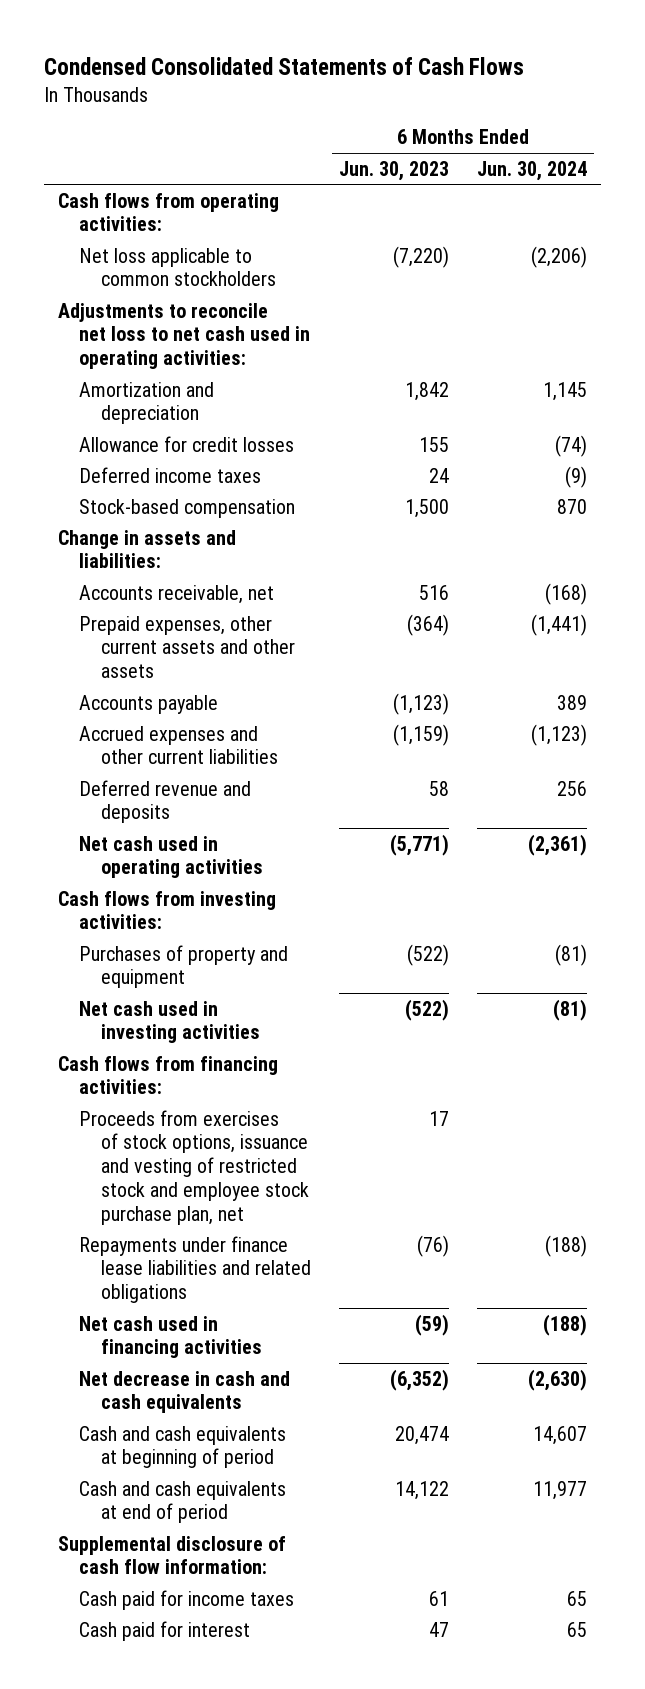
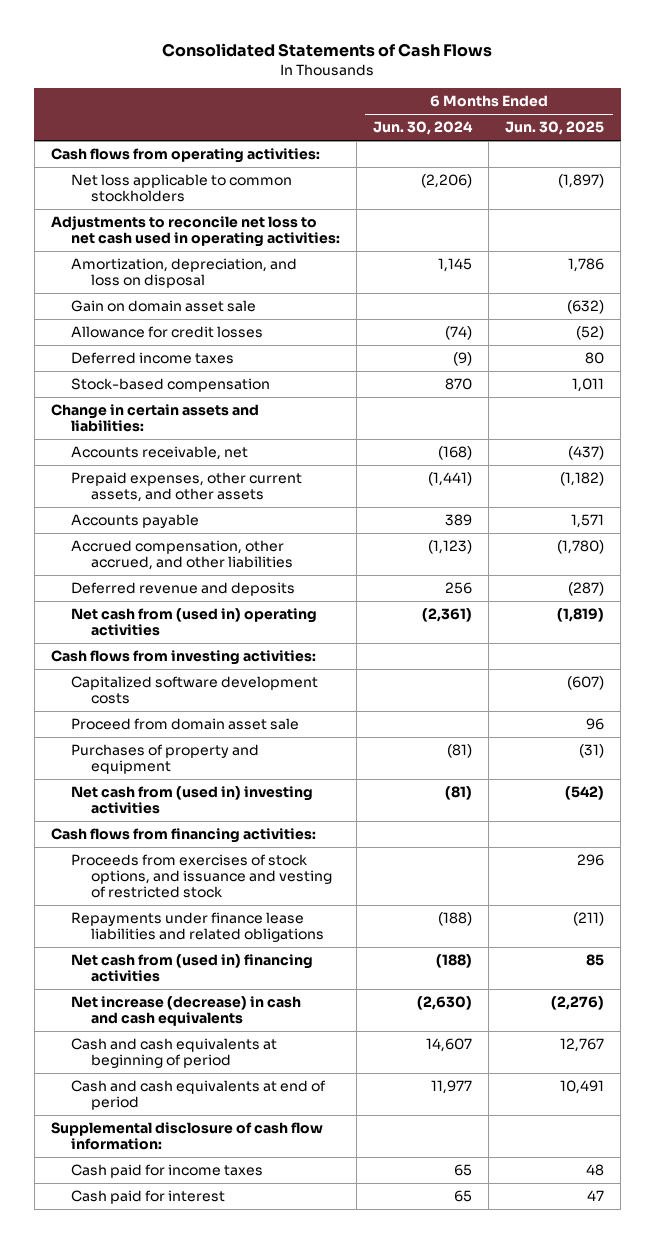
- Condensed Consolidated Statements of Cash Flows
+ Consolidated Statements of Cash Flows
- | 6 Months Ended Jun. 30, 2023 | 6 Months Ended Jun. 30, 2024
+ | 6 Months Ended Jun. 30, 2024 | 6 Months Ended Jun. 30, 2025
- Amortization and depreciation | 1,842 | 1,145
+ Amortization, depreciation, and loss on disposal | 1,145 | 1,786
+ Gain on domain asset sale | | (632)
- Change in assets and liabilities:
+ Change in certain assets and liabilities:
- Prepaid expenses, other current assets and other assets | (364) | (1,441)
+ Prepaid expenses, other current assets, and other assets | (1,441) | (1,182)
- Accrued expenses and other current liabilities | (1,159) | (1,123)
+ Accrued compensation, other accrued, and other liabilities | (1,123) | (1,780)
- Net cash used in operating activities | (5,771) | (2,361)
+ Net cash from (used in) operating activities | (2,361) | (1,819)
+ Capitalized software development costs | | (607)
+ Proceed from domain asset sale | | 96
- Net cash used in investing activities | (522) | (81)
+ Net cash from (used in) investing activities | (81) | (542)
- Proceeds from exercises of stock options, issuance and vesting of restricted stock and employee stock purchase plan, net | 17 |
+ Proceeds from exercises of stock options, and issuance and vesting of restricted stock | | 296
- Net cash used in financing activities | (59) | (188)
- Net decrease in cash and cash equivalents | (6,352) | (2,630)
+ Net cash from (used in) financing activities | (188) | 85
+ Net increase (decrease) in cash and cash equivalents | (2,630) | (2,276)

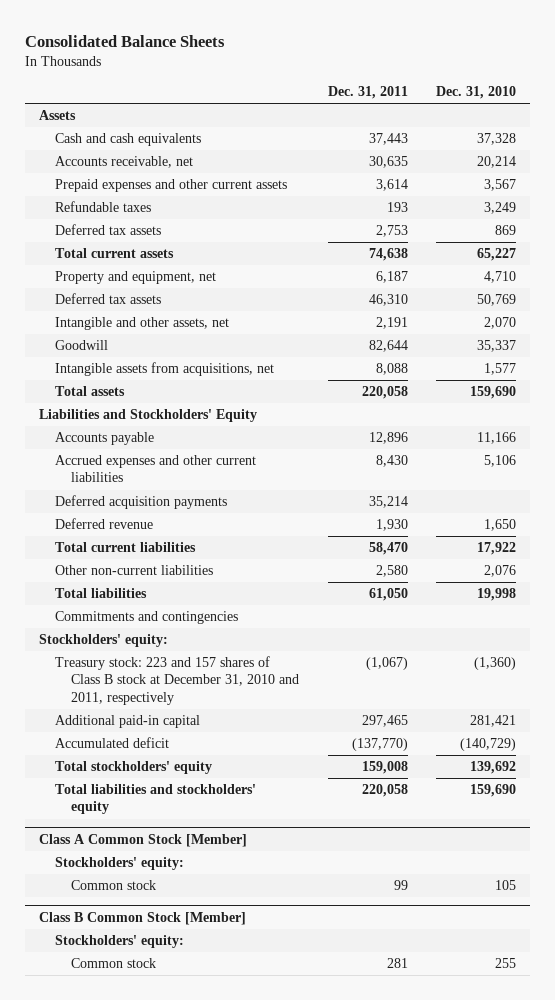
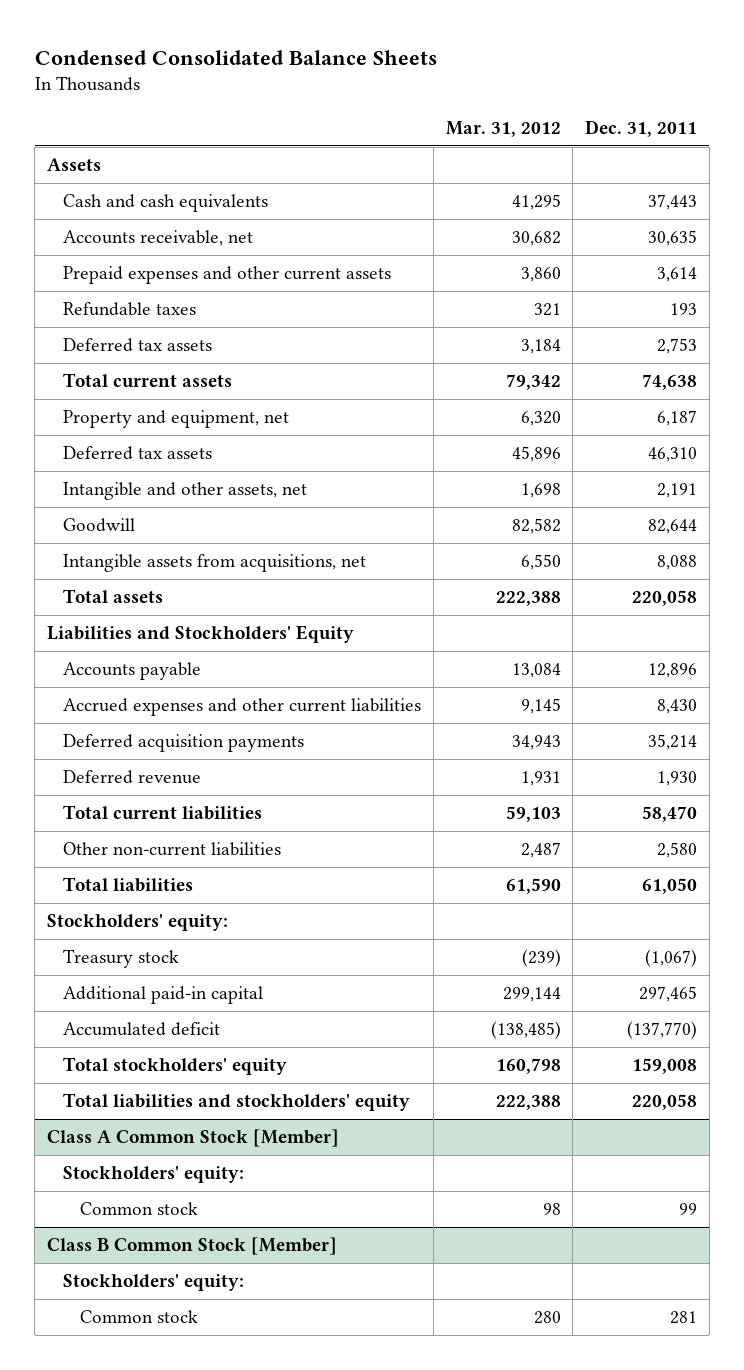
- Consolidated Balance Sheets
+ Condensed Consolidated Balance Sheets
- | Dec. 31, 2011 | Dec. 31, 2010
+ | Mar. 31, 2012 | Dec. 31, 2011
- Commitments and contingencies
- Treasury stock: 223 and 157 shares of Class B stock at December 31, 2010 and 2011, respectively | (1,067) | (1,360)
+ Treasury stock | (239) | (1,067)

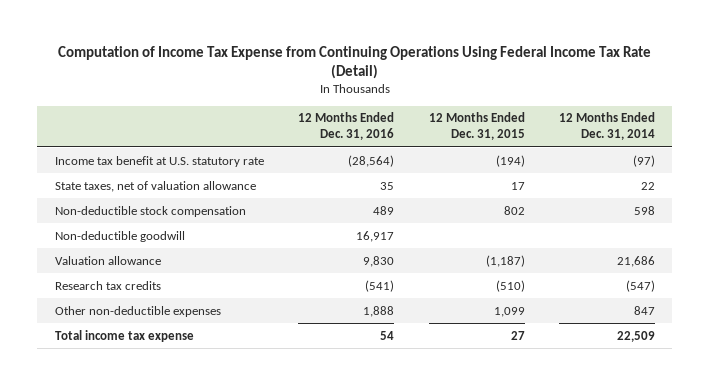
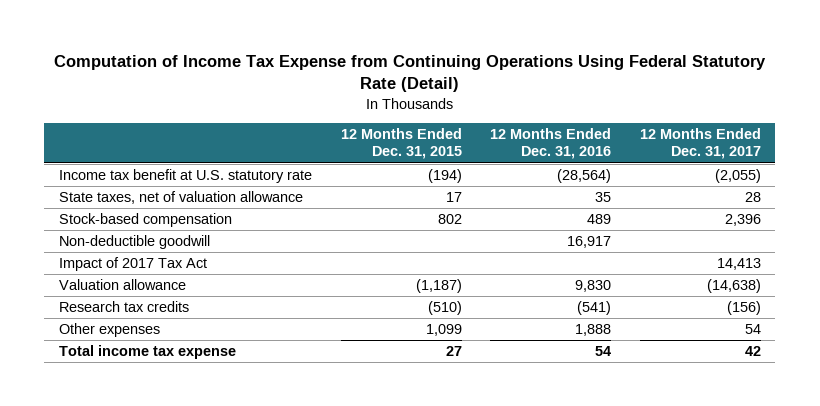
- Computation of Income Tax Expense from Continuing Operations Using Federal Income Tax Rate (Detail)
+ Computation of Income Tax Expense from Continuing Operations Using Federal Statutory Rate (Detail)
- | 12 Months Ended Dec. 31, 2016 | 12 Months Ended Dec. 31, 2015 | 12 Months Ended Dec. 31, 2014
+ | 12 Months Ended Dec. 31, 2015 | 12 Months Ended Dec. 31, 2016 | 12 Months Ended Dec. 31, 2017
- Non-deductible stock compensation | 489 | 802 | 598
+ Stock-based compensation | 802 | 489 | 2,396
+ Impact of 2017 Tax Act | | | 14,413
- Other non-deductible expenses | 1,888 | 1,099 | 847
+ Other expenses | 1,099 | 1,888 | 54

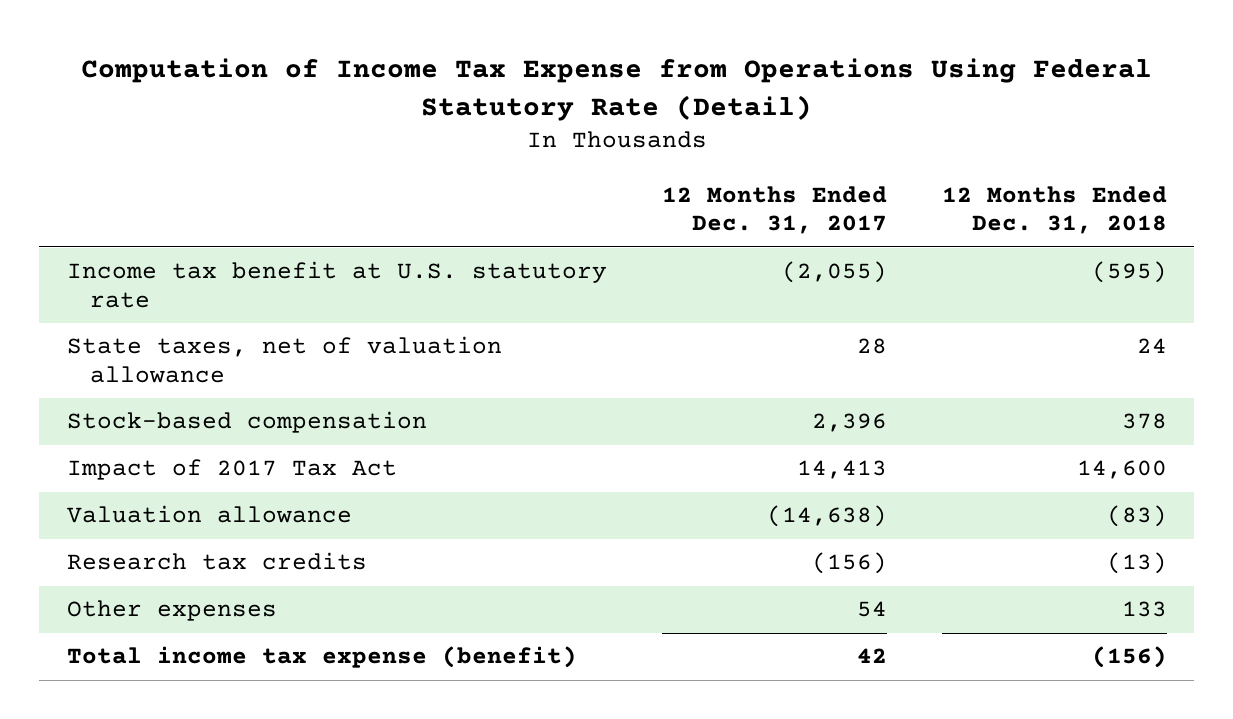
- Computation of Income Tax Expense from Continuing Operations Using Federal Statutory Rate (Detail)
+ Computation of Income Tax Expense from Operations Using Federal Statutory Rate (Detail)
- | 12 Months Ended Dec. 31, 2015 | 12 Months Ended Dec. 31, 2016 | 12 Months Ended Dec. 31, 2017
+ | 12 Months Ended Dec. 31, 2017 | 12 Months Ended Dec. 31, 2018
- Non-deductible goodwill | | 16,917 |
- Total income tax expense | 27 | 54 | 42
+ Total income tax expense (benefit) | 42 | (156)

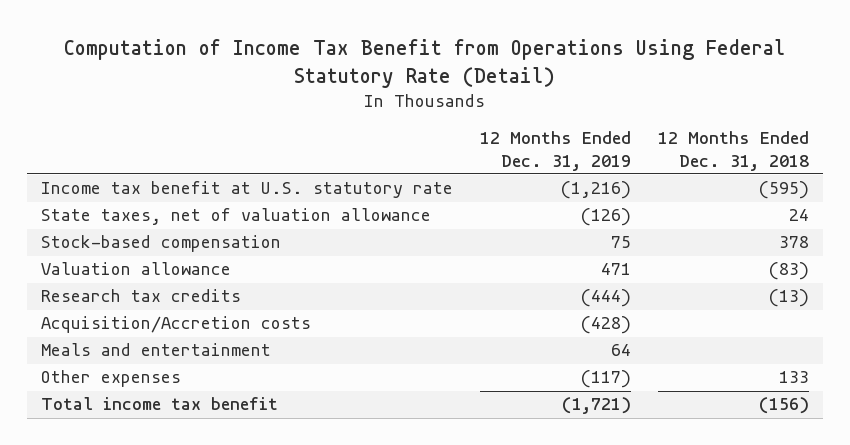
- Computation of Income Tax Expense from Operations Using Federal Statutory Rate (Detail)
+ Computation of Income Tax Benefit from Operations Using Federal Statutory Rate (Detail)
- | 12 Months Ended Dec. 31, 2017 | 12 Months Ended Dec. 31, 2018
+ | 12 Months Ended Dec. 31, 2019 | 12 Months Ended Dec. 31, 2018
- Impact of 2017 Tax Act | 14,413 | 14,600
+ Acquisition/Accretion costs | (428) |
+ Meals and entertainment | 64 |
- Total income tax expense (benefit) | 42 | (156)
+ Total income tax benefit | (1,721) | (156)

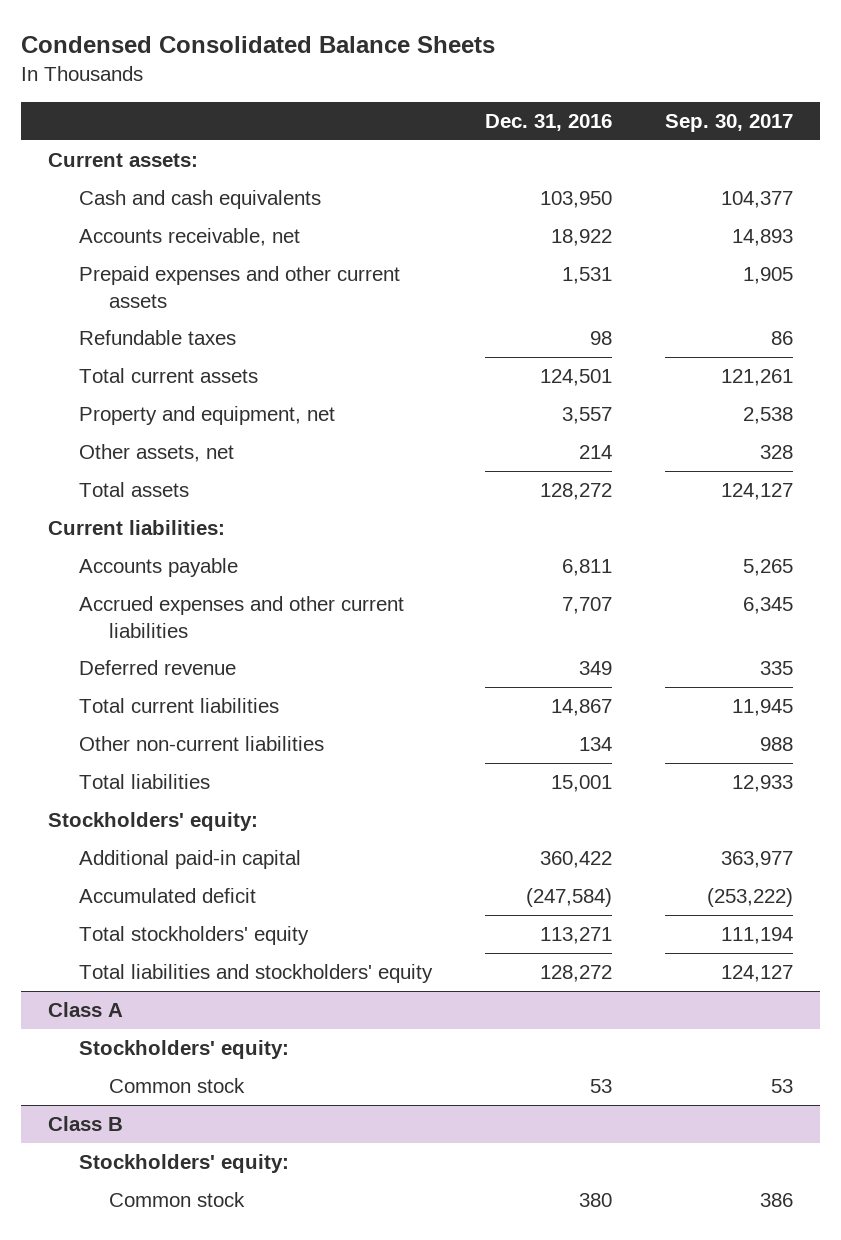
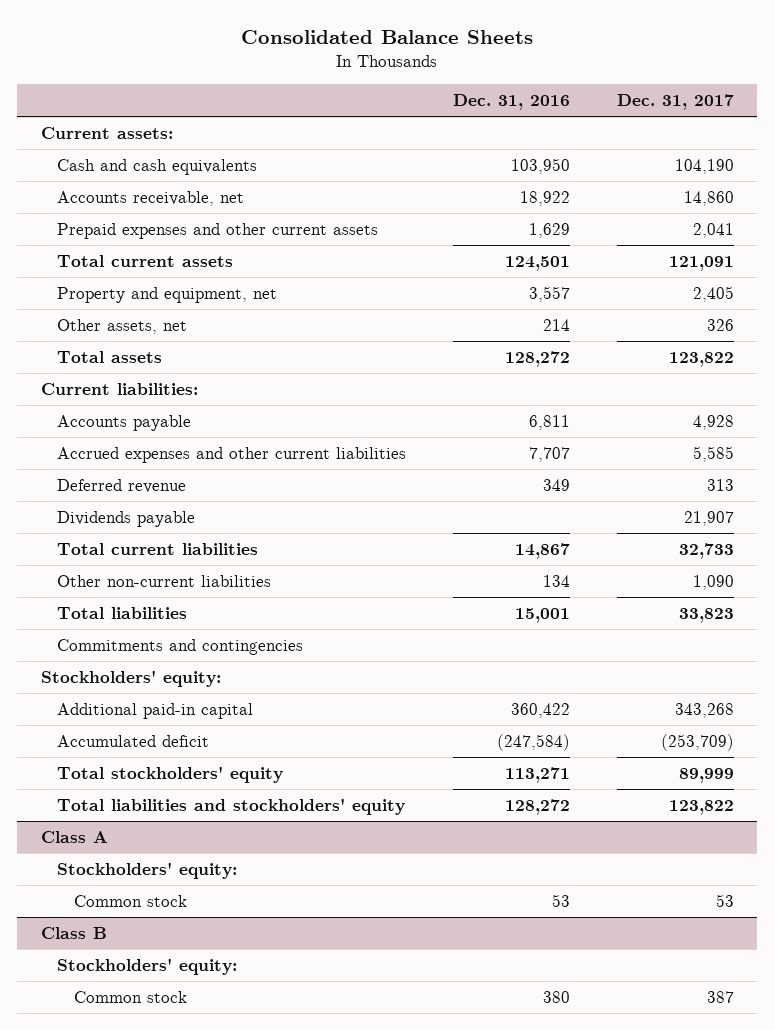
- Condensed Consolidated Balance Sheets
+ Consolidated Balance Sheets
- | Dec. 31, 2016 | Sep. 30, 2017
+ | Dec. 31, 2016 | Dec. 31, 2017
- Prepaid expenses and other current assets | 1,531 | 1,905
- Refundable taxes | 98 | 86
+ Prepaid expenses and other current assets | 1,629 | 2,041
+ Dividends payable | | 21,907
+ Commitments and contingencies

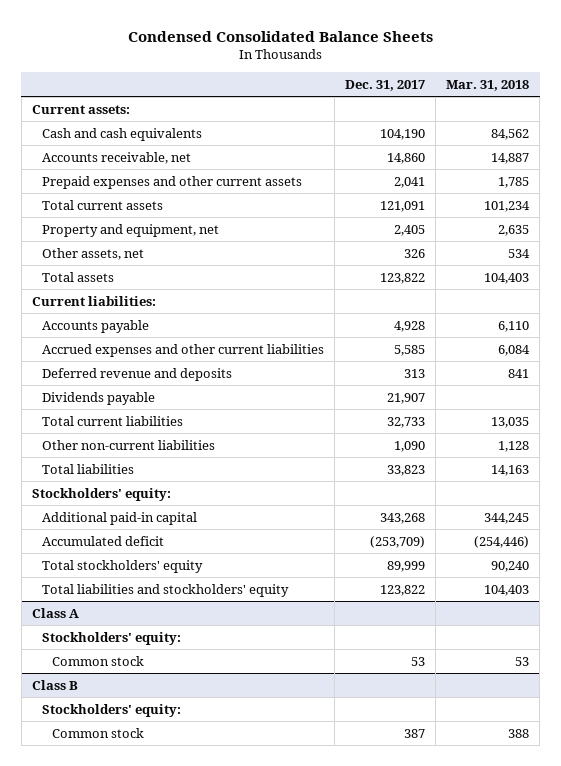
- Consolidated Balance Sheets
+ Condensed Consolidated Balance Sheets
- | Dec. 31, 2016 | Dec. 31, 2017
+ | Dec. 31, 2017 | Mar. 31, 2018
- Deferred revenue | 349 | 313
+ Deferred revenue and deposits | 313 | 841
- Commitments and contingencies

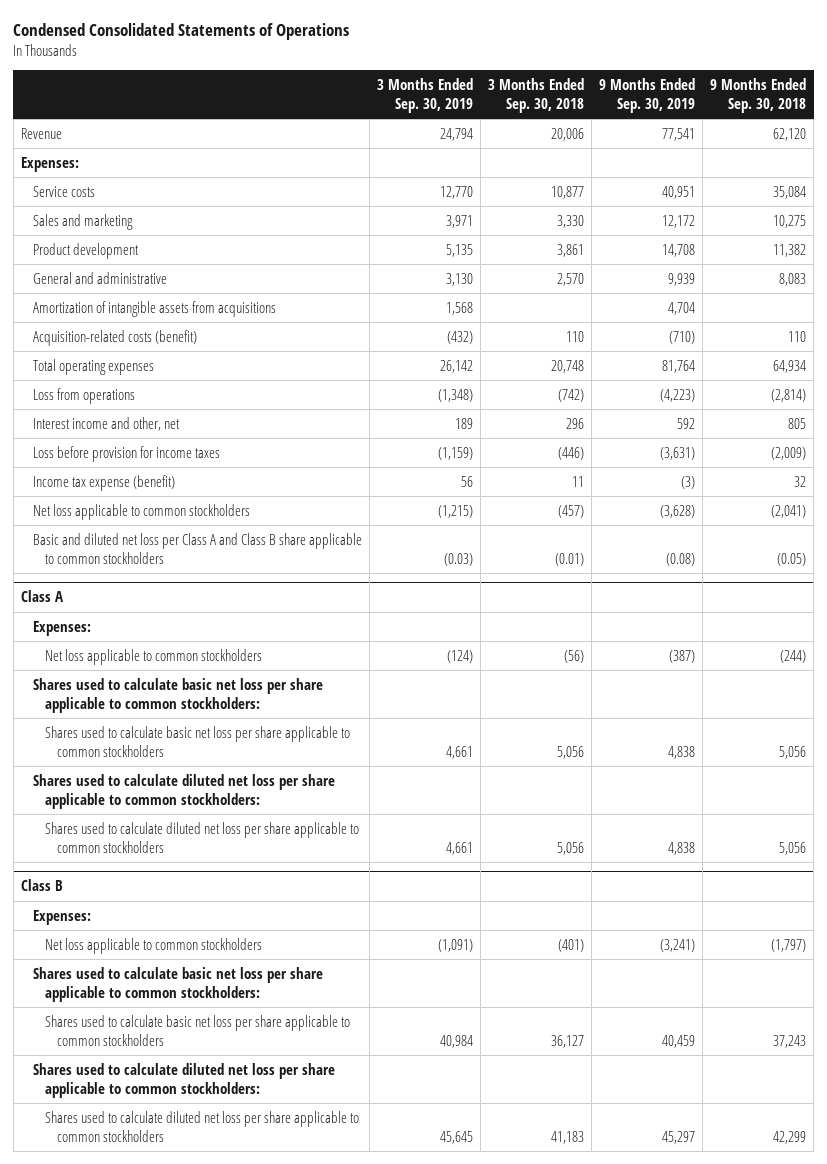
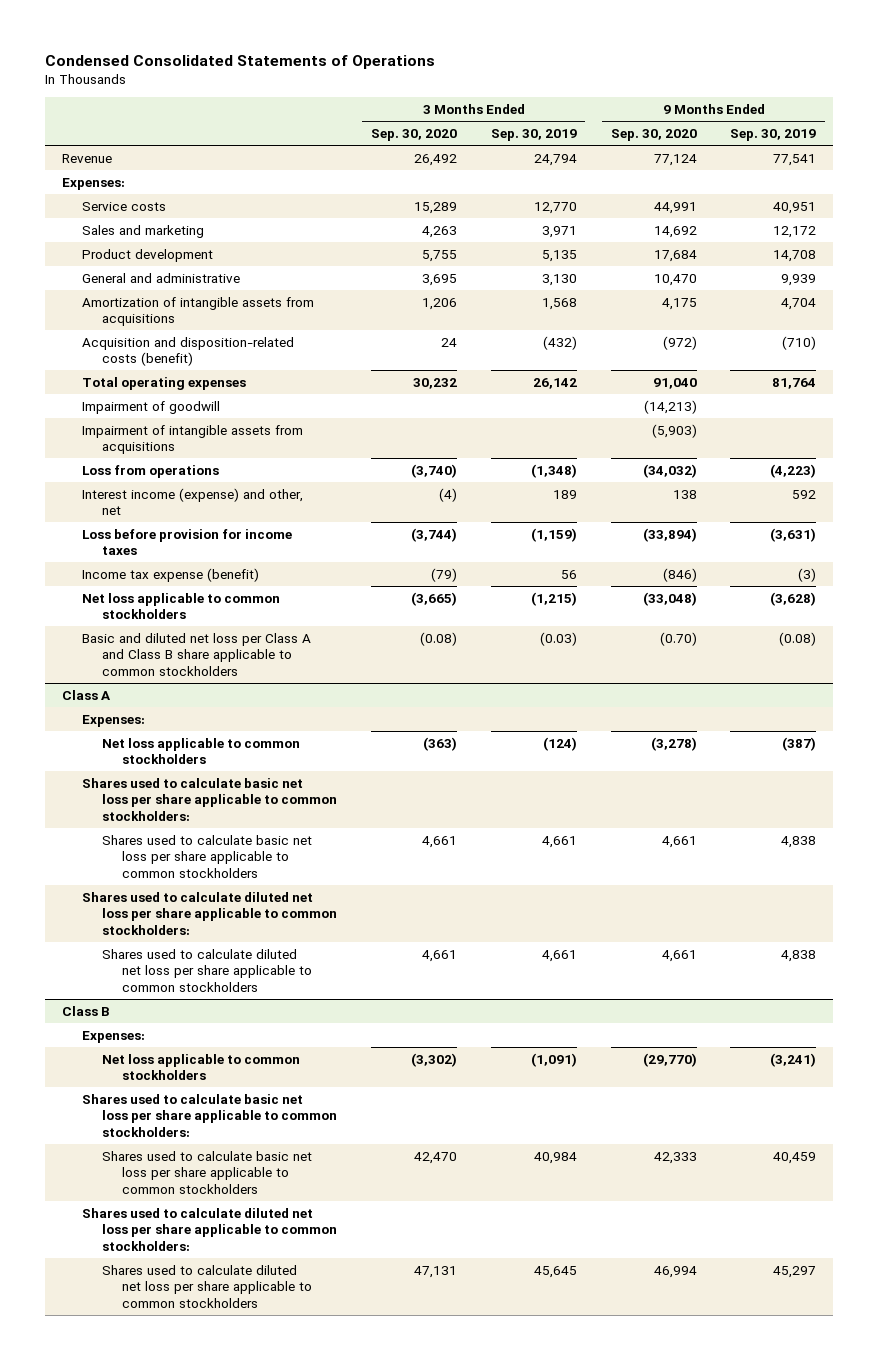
- | 3 Months Ended Sep. 30, 2019 | 3 Months Ended Sep. 30, 2018 | 9 Months Ended Sep. 30, 2019 | 9 Months Ended Sep. 30, 2018
+ | 3 Months Ended Sep. 30, 2020 | 3 Months Ended Sep. 30, 2019 | 9 Months Ended Sep. 30, 2020 | 9 Months Ended Sep. 30, 2019
- Acquisition-related costs (benefit) | (432) | 110 | (710) | 110
+ Acquisition and disposition-related costs (benefit) | 24 | (432) | (972) | (710)
+ Impairment of goodwill | | | (14,213) |
+ Impairment of intangible assets from acquisitions | | | (5,903) |
- Interest income and other, net | 189 | 296 | 592 | 805
+ Interest income (expense) and other, net | (4) | 189 | 138 | 592

